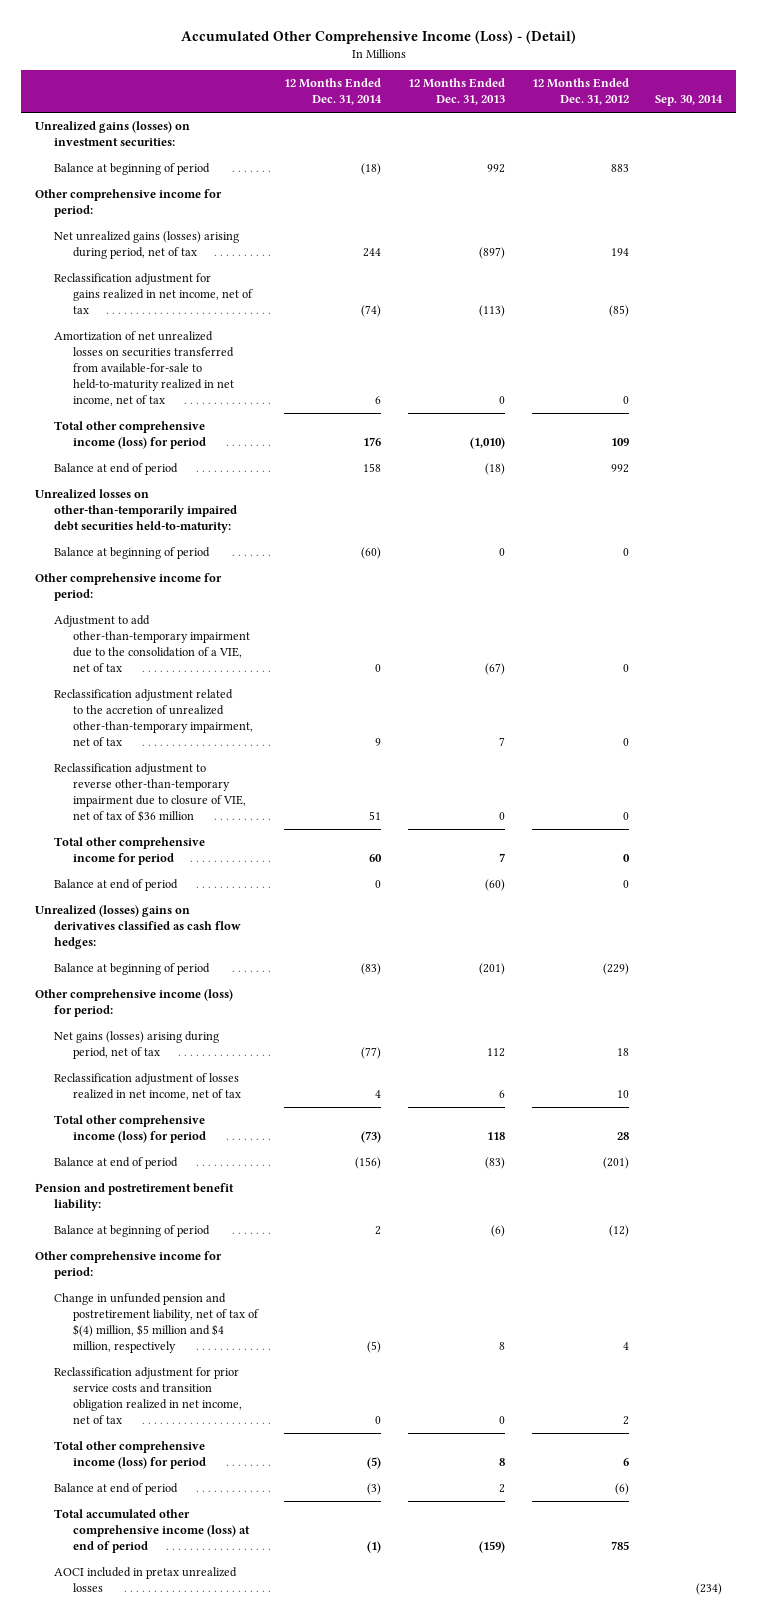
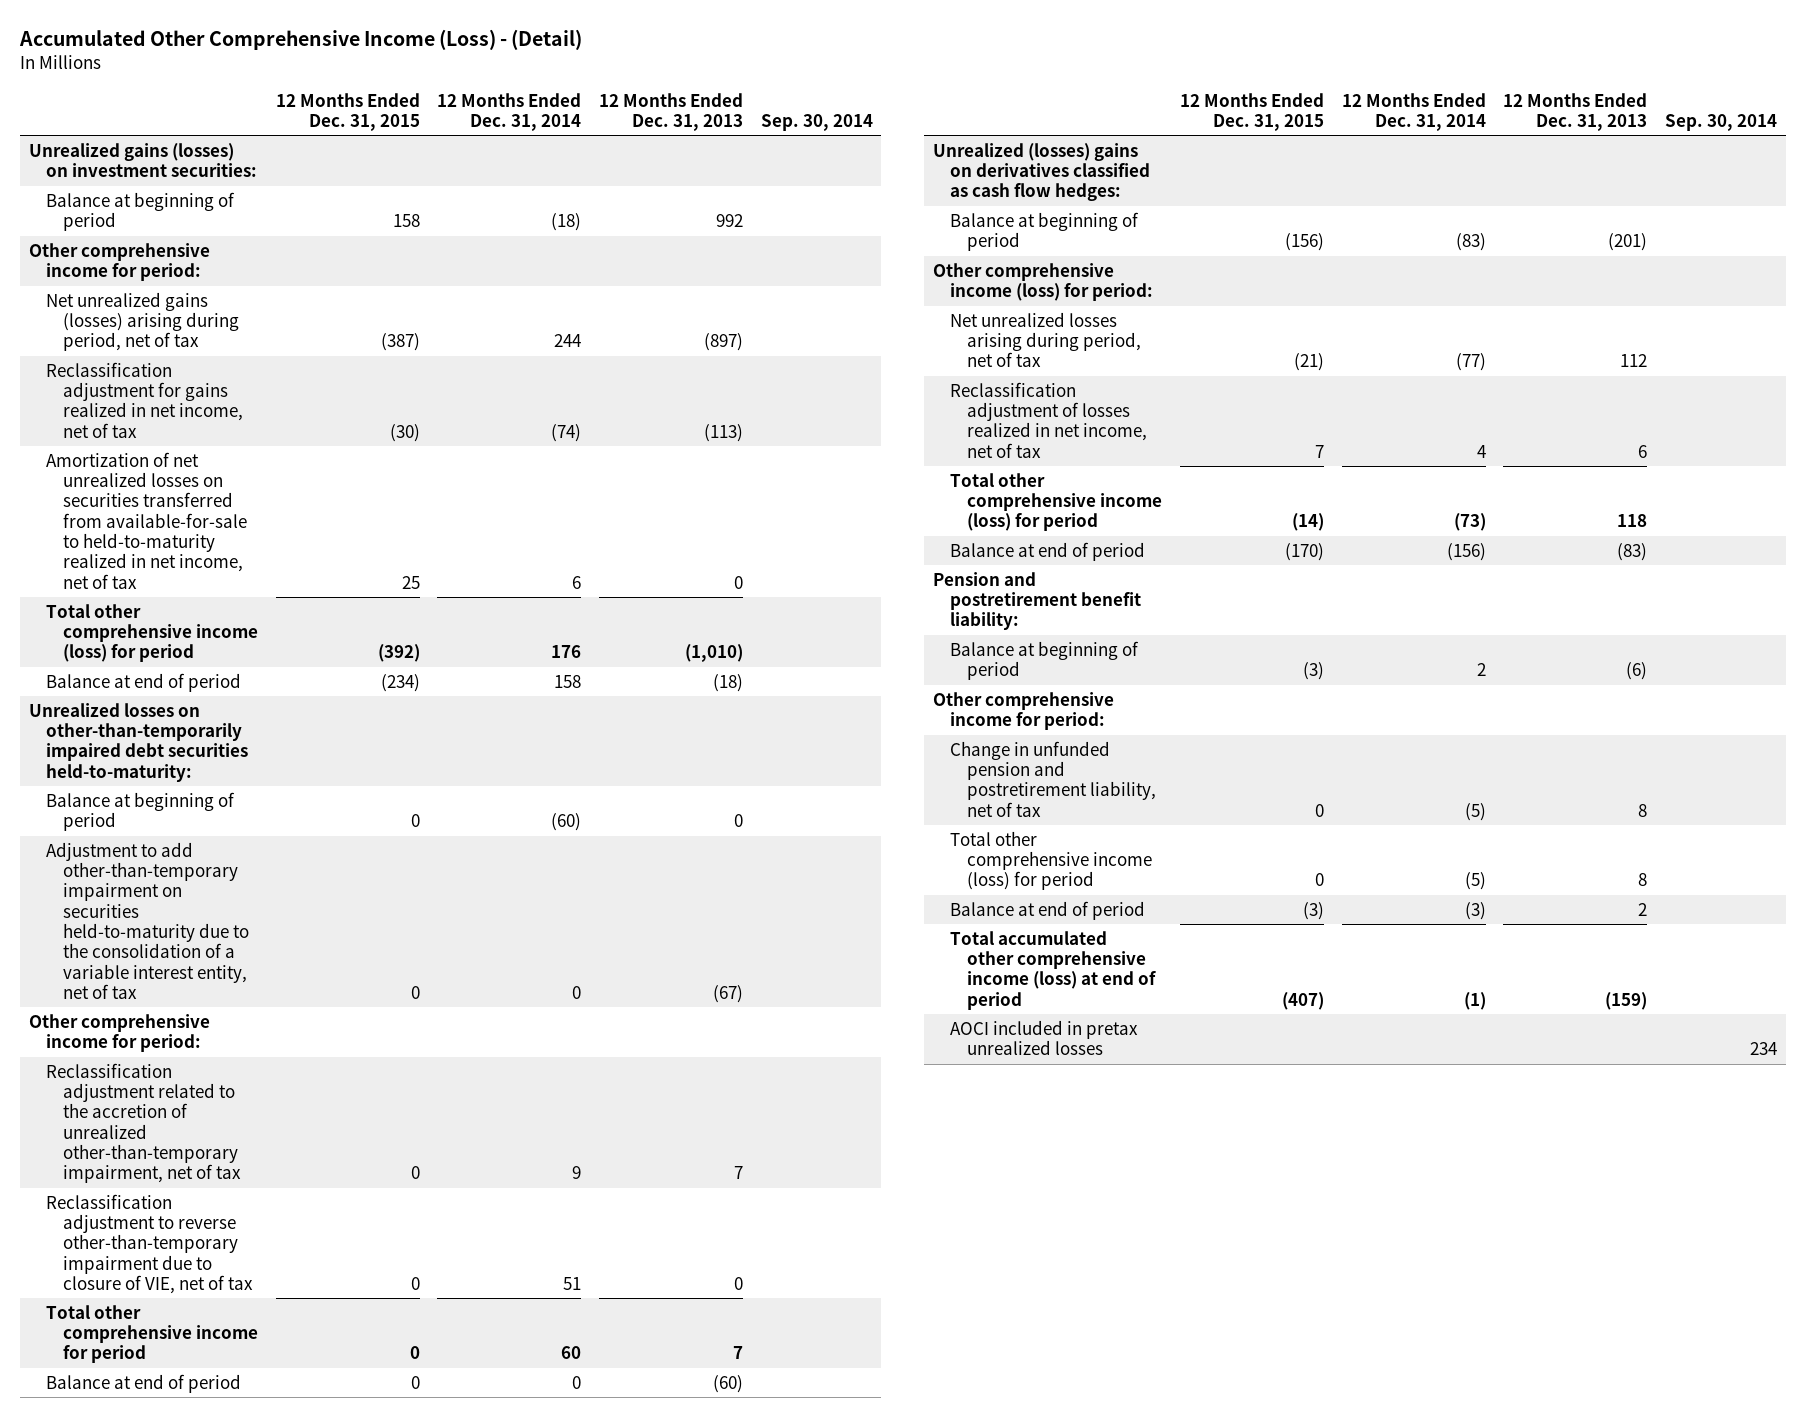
- | 12 Months Ended Dec. 31, 2014 | 12 Months Ended Dec. 31, 2013 | 12 Months Ended Dec. 31, 2012 | Sep. 30, 2014
+ | 12 Months Ended Dec. 31, 2015 | 12 Months Ended Dec. 31, 2014 | 12 Months Ended Dec. 31, 2013 | Sep. 30, 2014
+ Adjustment to add other-than-temporary impairment on securities held-to-maturity due to the consolidation of a variable interest entity, net of tax | 0 | 0 | (67) |
- Adjustment to add other-than-temporary impairment due to the consolidation of a VIE, net of tax | 0 | (67) | 0 |
- Reclassification adjustment to reverse other-than-temporary impairment due to closure of VIE, net of tax of $36 million | 51 | 0 | 0 |
+ Reclassification adjustment to reverse other-than-temporary impairment due to closure of VIE, net of tax | 0 | 51 | 0 |
- Net gains (losses) arising during period, net of tax | (77) | 112 | 18 |
+ Net unrealized losses arising during period, net of tax | (21) | (77) | 112 |
- Change in unfunded pension and postretirement liability, net of tax of $(4) million, $5 million and $4 million, respectively | (5) | 8 | 4 |
- Reclassification adjustment for prior service costs and transition obligation realized in net income, net of tax | 0 | 0 | 2 |
+ Change in unfunded pension and postretirement liability, net of tax | 0 | (5) | 8 |
- AOCI included in pretax unrealized losses | | | | (234)
+ AOCI included in pretax unrealized losses | | | | 234

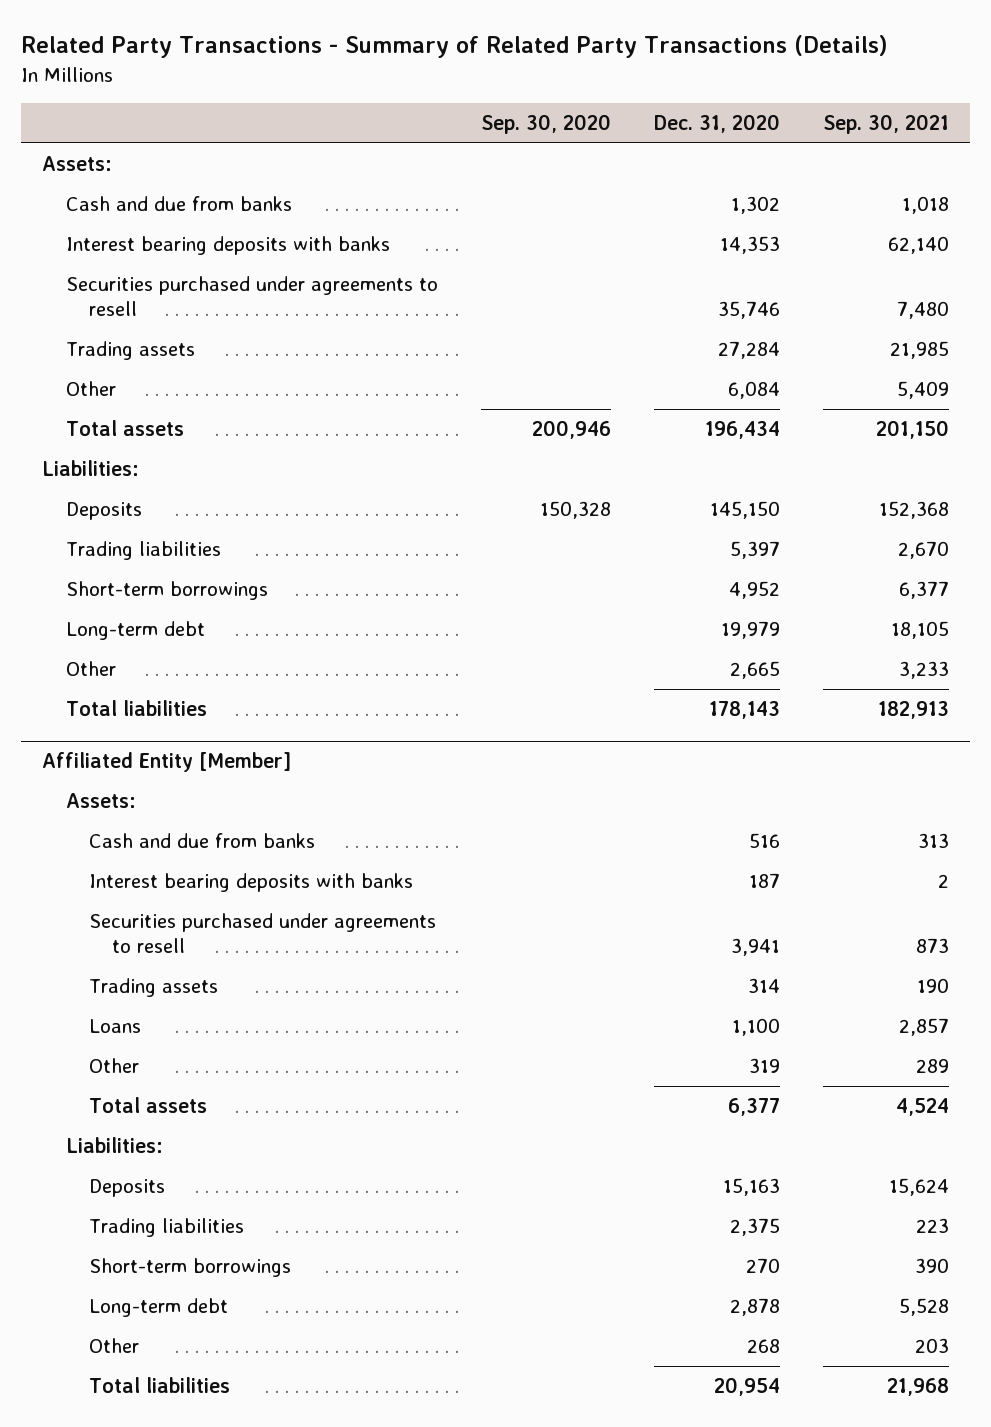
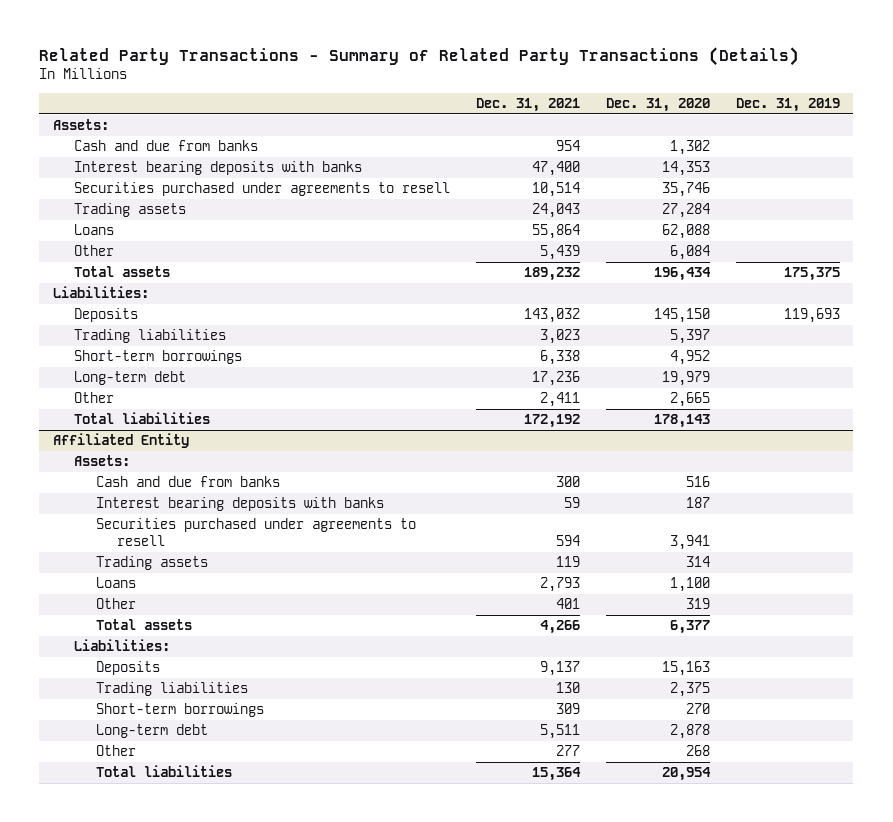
- | Sep. 30, 2020 | Dec. 31, 2020 | Sep. 30, 2021
+ | Dec. 31, 2021 | Dec. 31, 2020 | Dec. 31, 2019
+ Loans | 55,864 | 62,088 |
- Affiliated Entity [Member]
+ Affiliated Entity

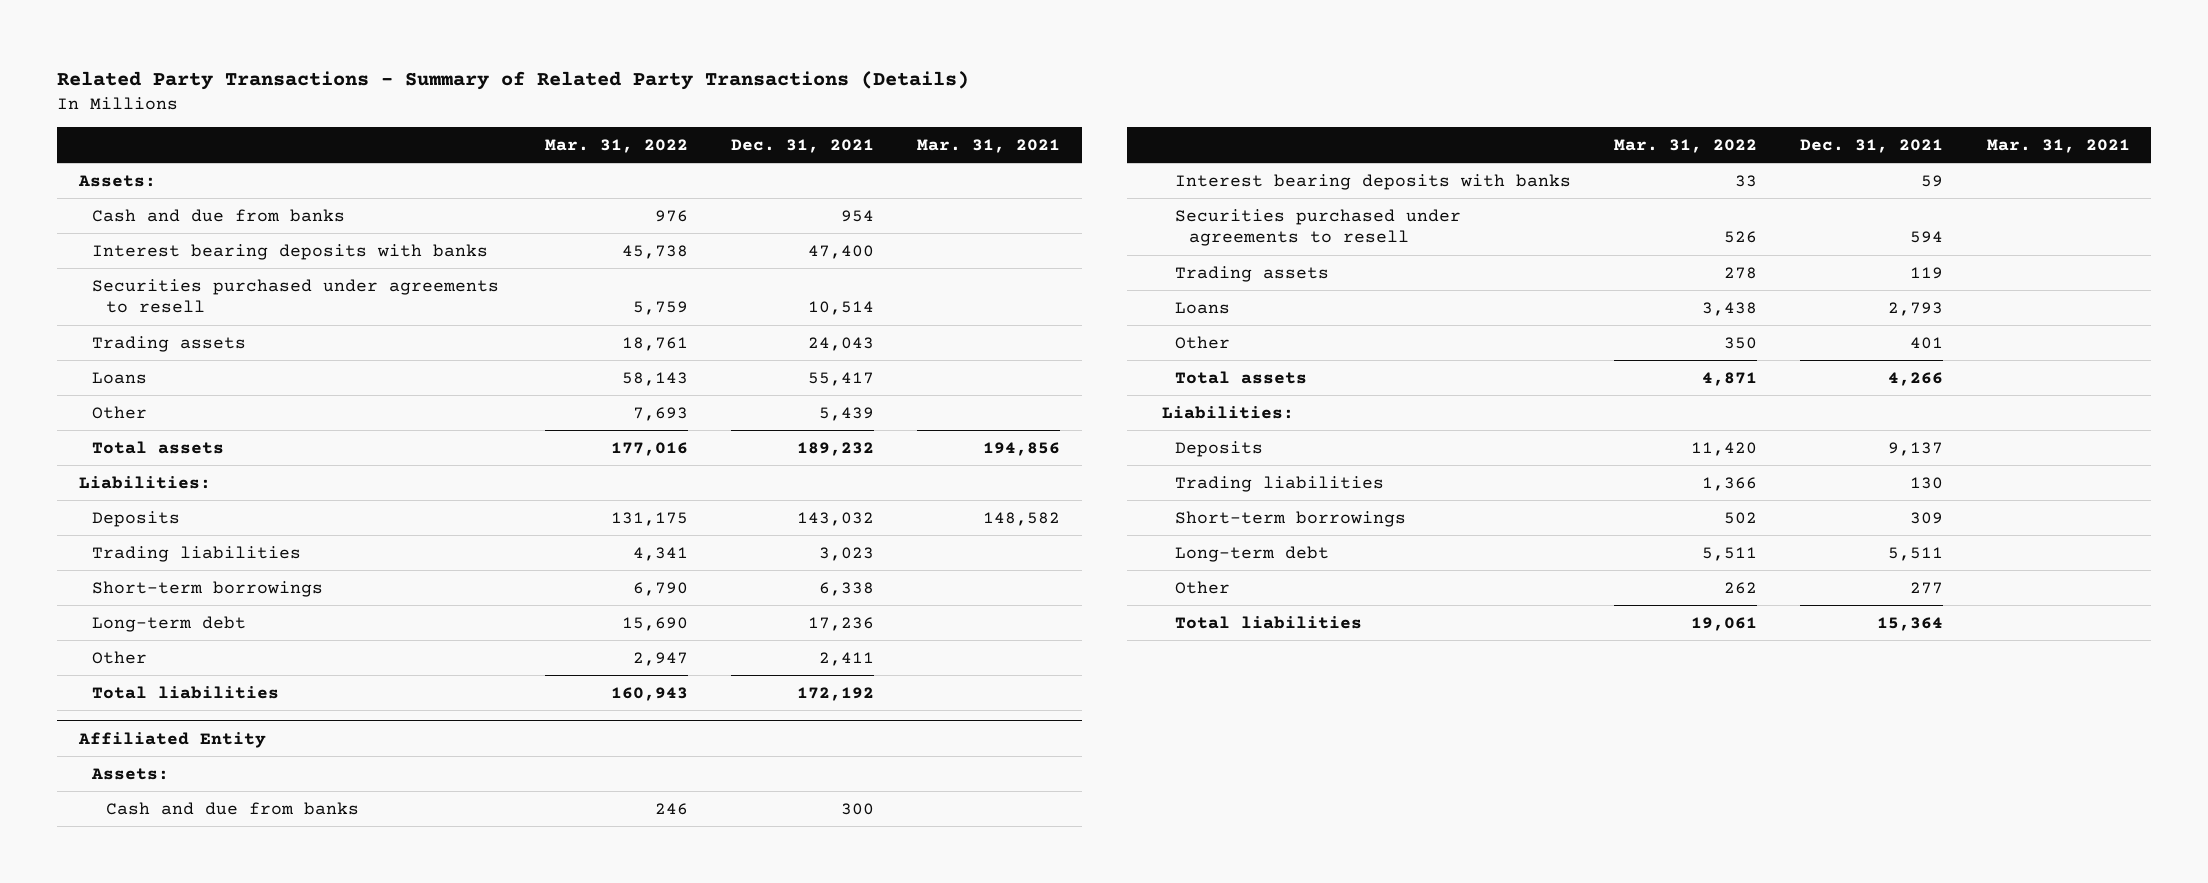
- | Dec. 31, 2021 | Dec. 31, 2020 | Dec. 31, 2019
+ | Mar. 31, 2022 | Dec. 31, 2021 | Mar. 31, 2021
- Loans | 55,864 | 62,088 |
+ Loans | 58,143 | 55,417 |

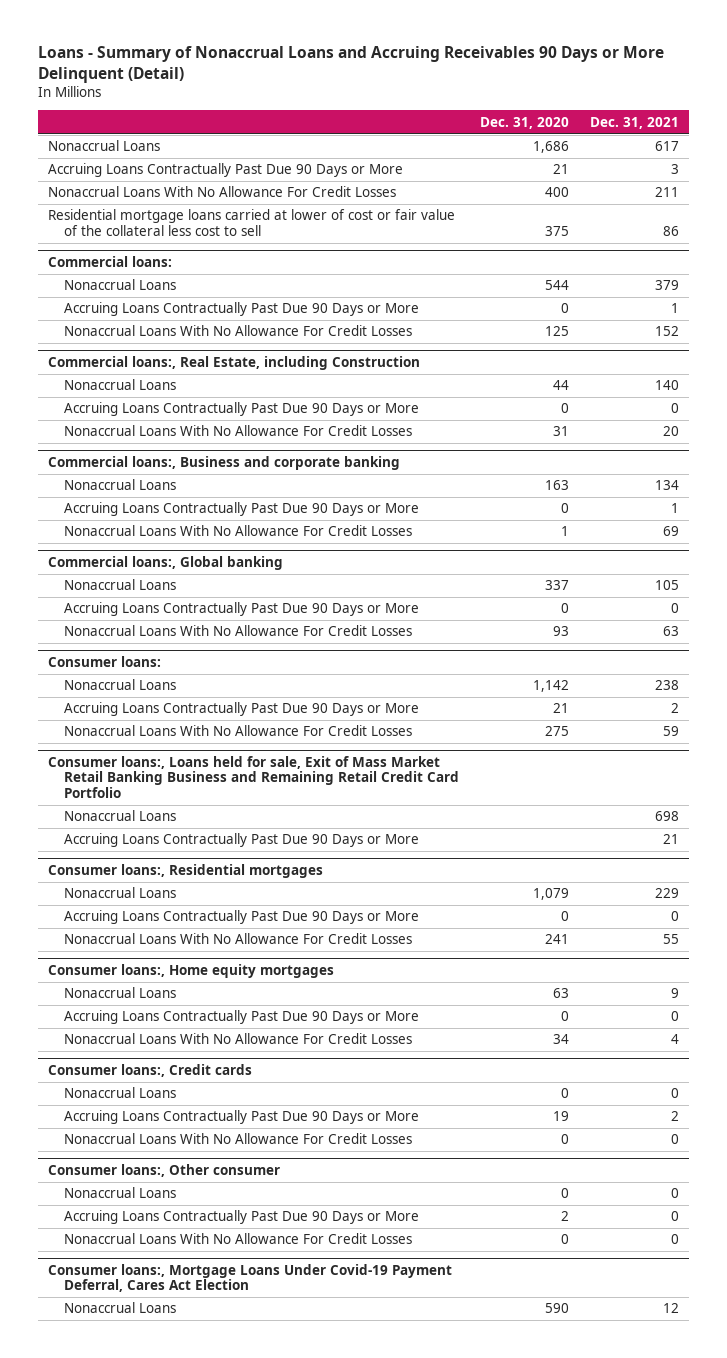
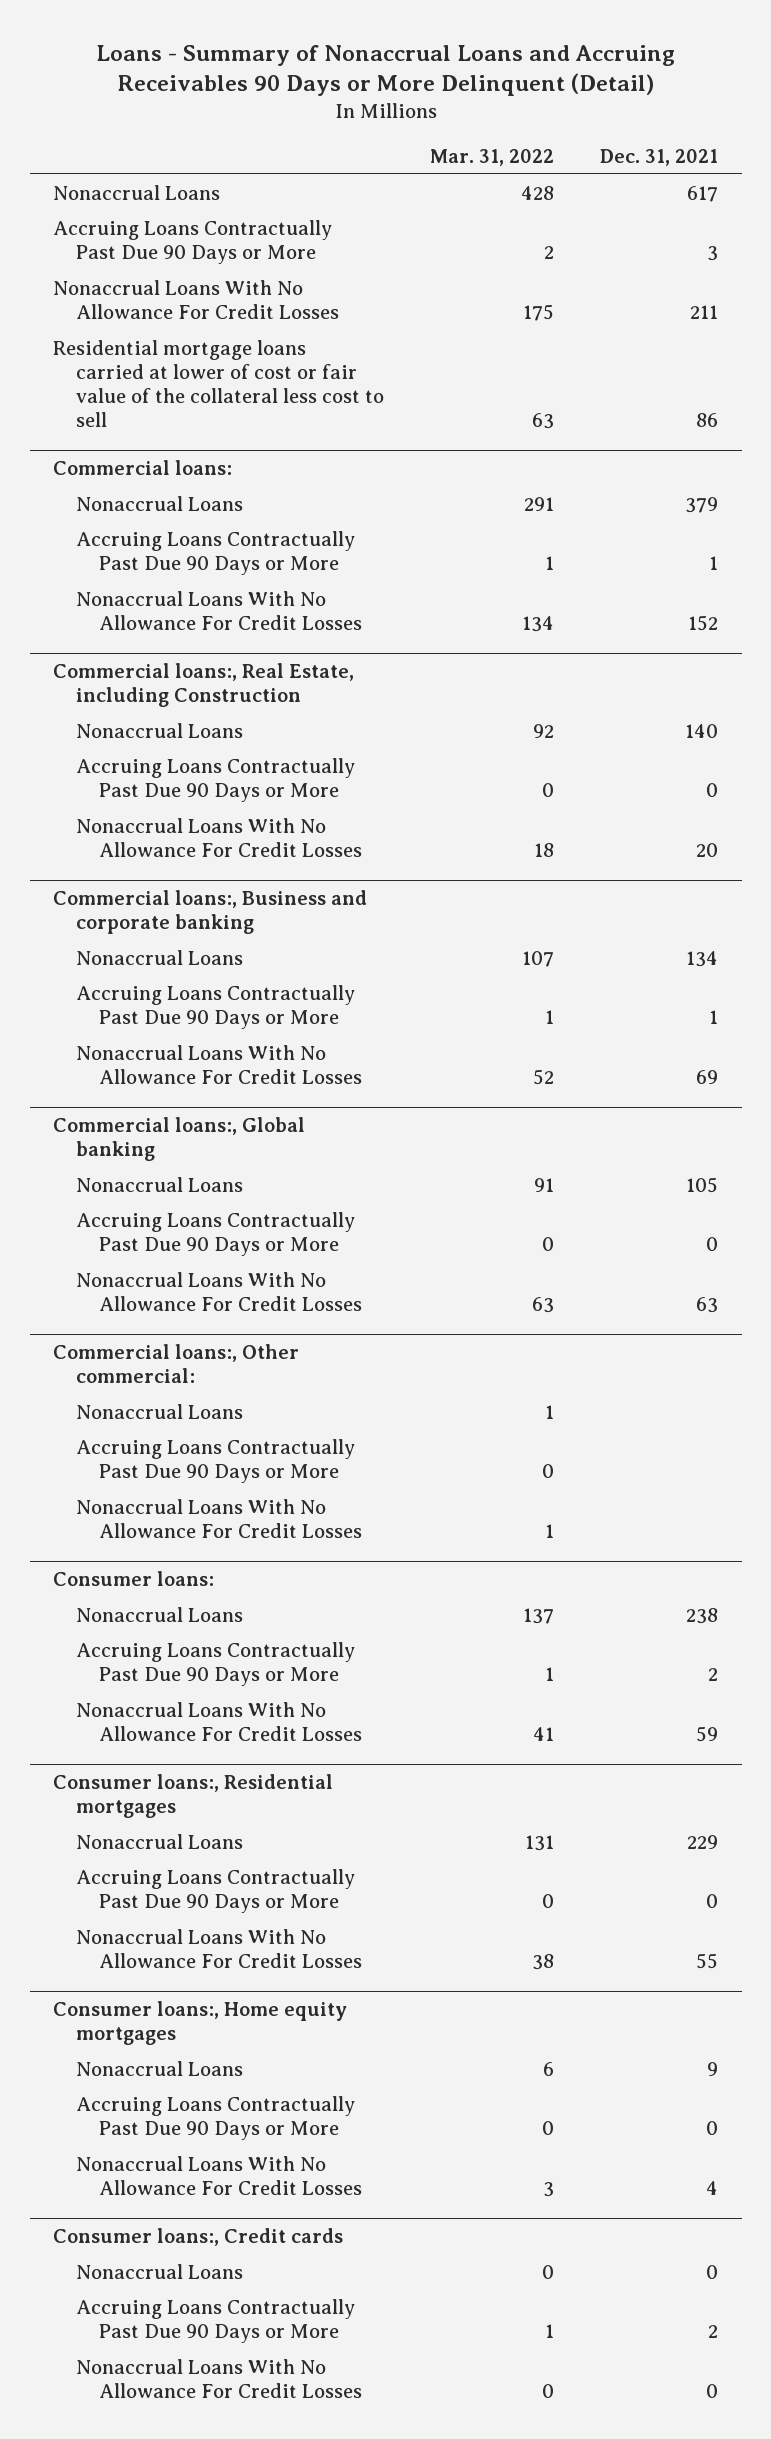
- | Dec. 31, 2020 | Dec. 31, 2021
+ | Mar. 31, 2022 | Dec. 31, 2021
+ Commercial loans:, Other commercial:
+ Nonaccrual Loans | 1 |
+ Accruing Loans Contractually Past Due 90 Days or More | 0 |
+ Nonaccrual Loans With No Allowance For Credit Losses | 1 |
- Consumer loans:, Loans held for sale, Exit of Mass Market Retail Banking Business and Remaining Retail Credit Card Portfolio
- Nonaccrual Loans | | 698
- Accruing Loans Contractually Past Due 90 Days or More | | 21
- Consumer loans:, Other consumer
- Nonaccrual Loans | 0 | 0
- Accruing Loans Contractually Past Due 90 Days or More | 2 | 0
- Nonaccrual Loans With No Allowance For Credit Losses | 0 | 0
- Consumer loans:, Mortgage Loans Under Covid-19 Payment Deferral, Cares Act Election
- Nonaccrual Loans | 590 | 12

